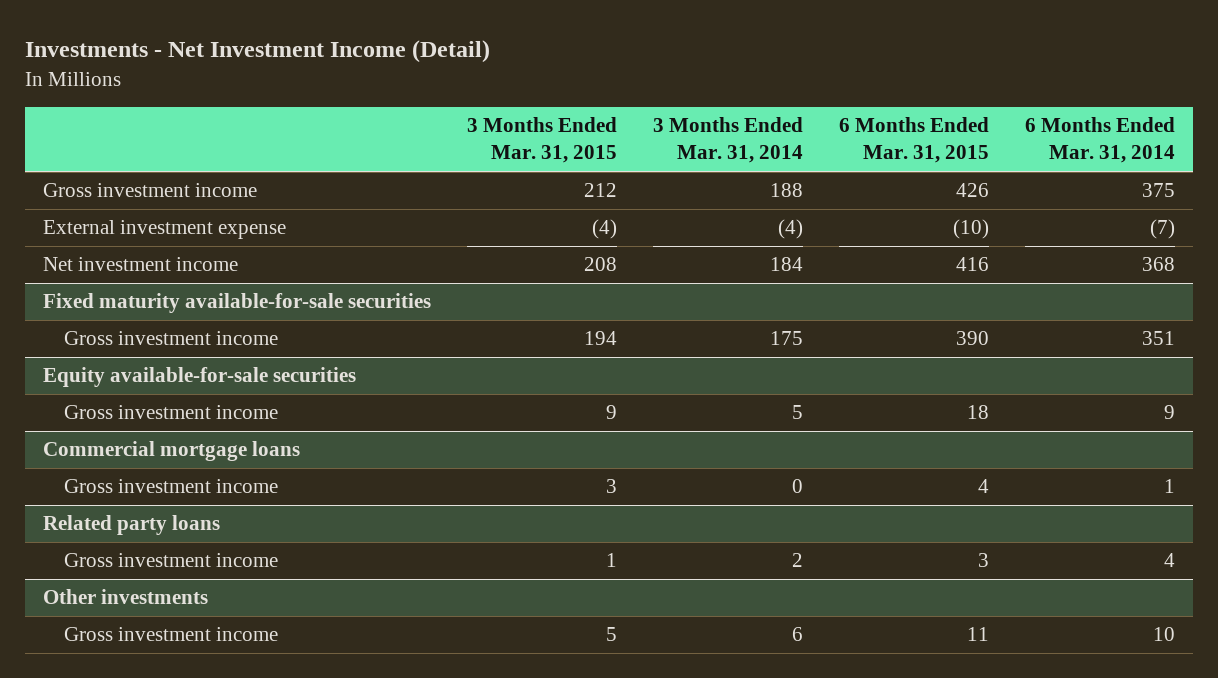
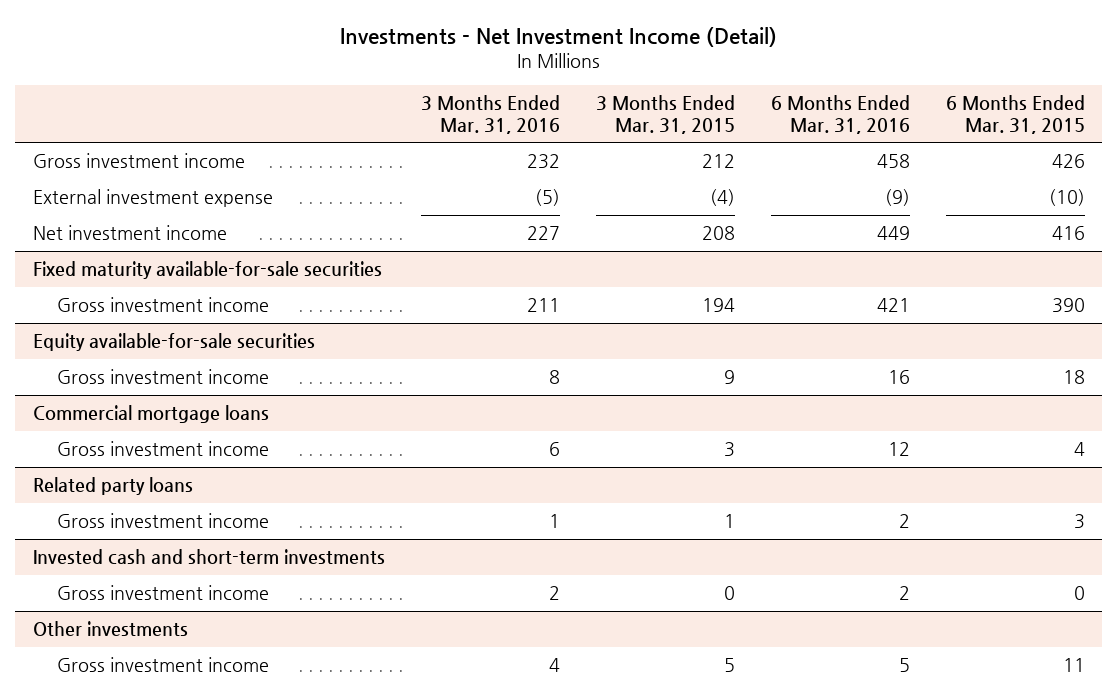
- | 3 Months Ended Mar. 31, 2015 | 3 Months Ended Mar. 31, 2014 | 6 Months Ended Mar. 31, 2015 | 6 Months Ended Mar. 31, 2014
+ | 3 Months Ended Mar. 31, 2016 | 3 Months Ended Mar. 31, 2015 | 6 Months Ended Mar. 31, 2016 | 6 Months Ended Mar. 31, 2015
+ Invested cash and short-term investments
+ Gross investment income | 2 | 0 | 2 | 0

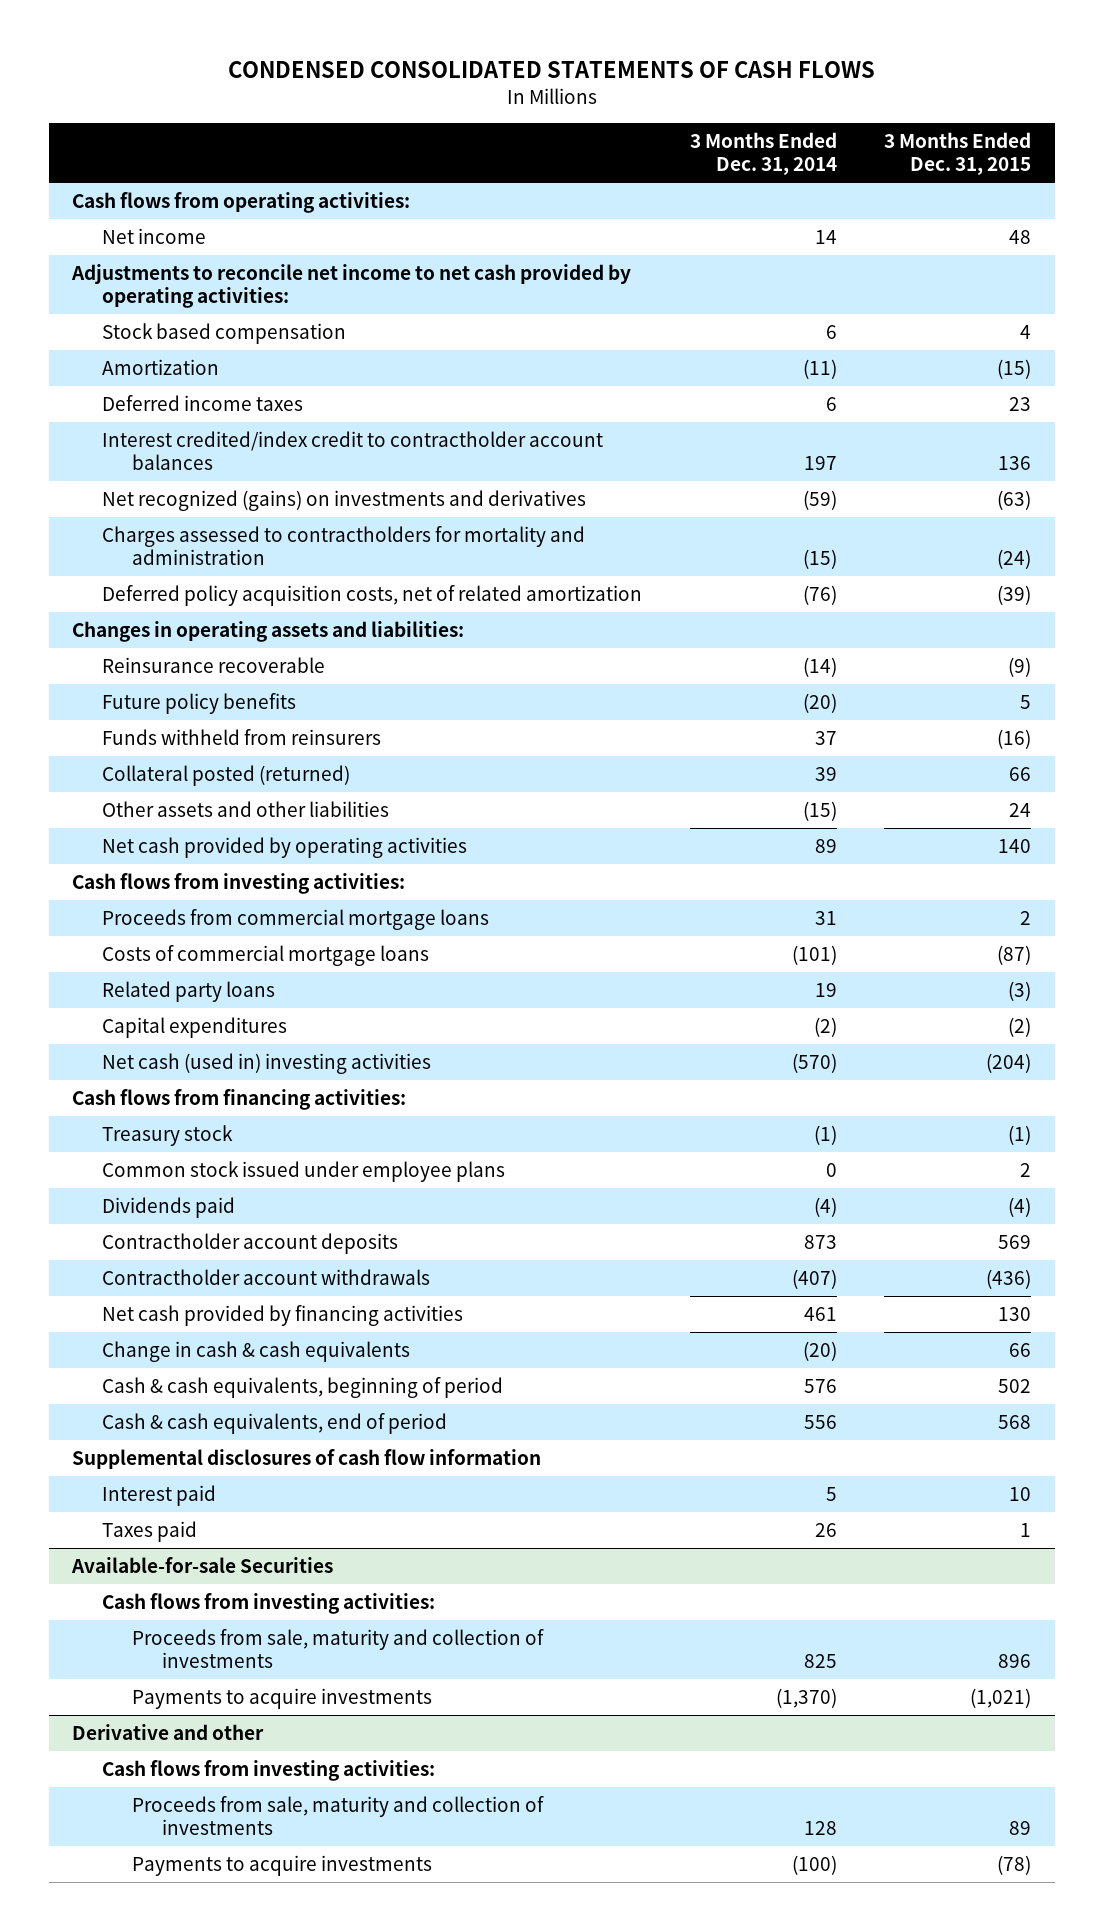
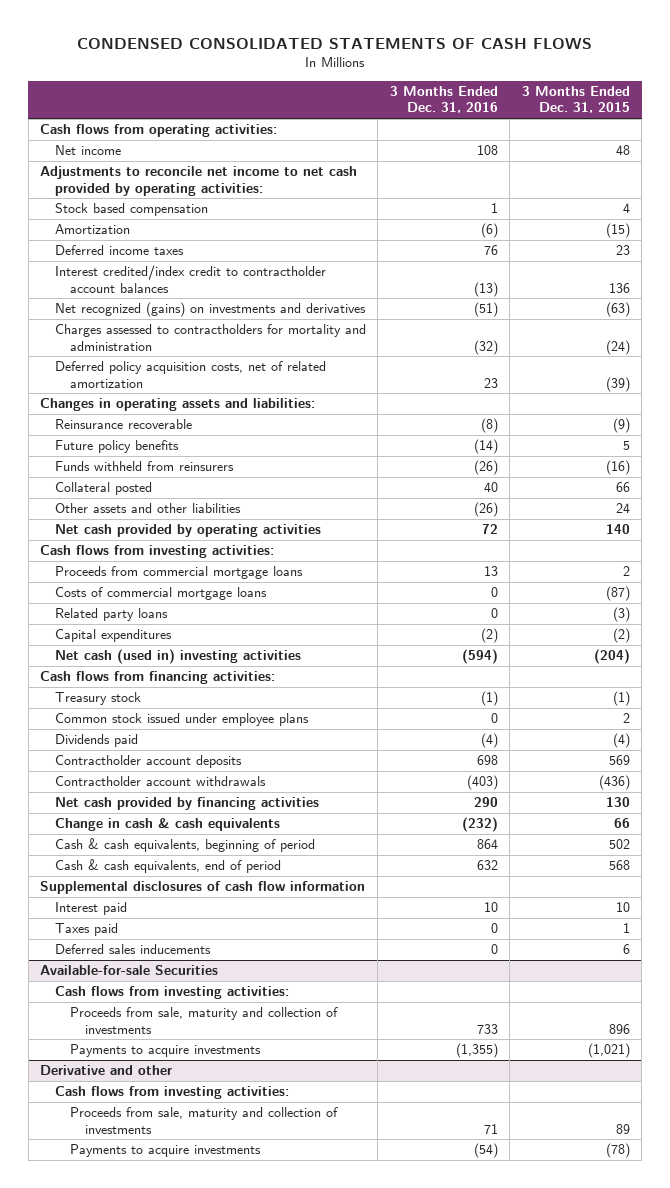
- | 3 Months Ended Dec. 31, 2014 | 3 Months Ended Dec. 31, 2015
+ | 3 Months Ended Dec. 31, 2016 | 3 Months Ended Dec. 31, 2015
- Collateral posted (returned) | 39 | 66
+ Collateral posted | 40 | 66
+ Deferred sales inducements | 0 | 6

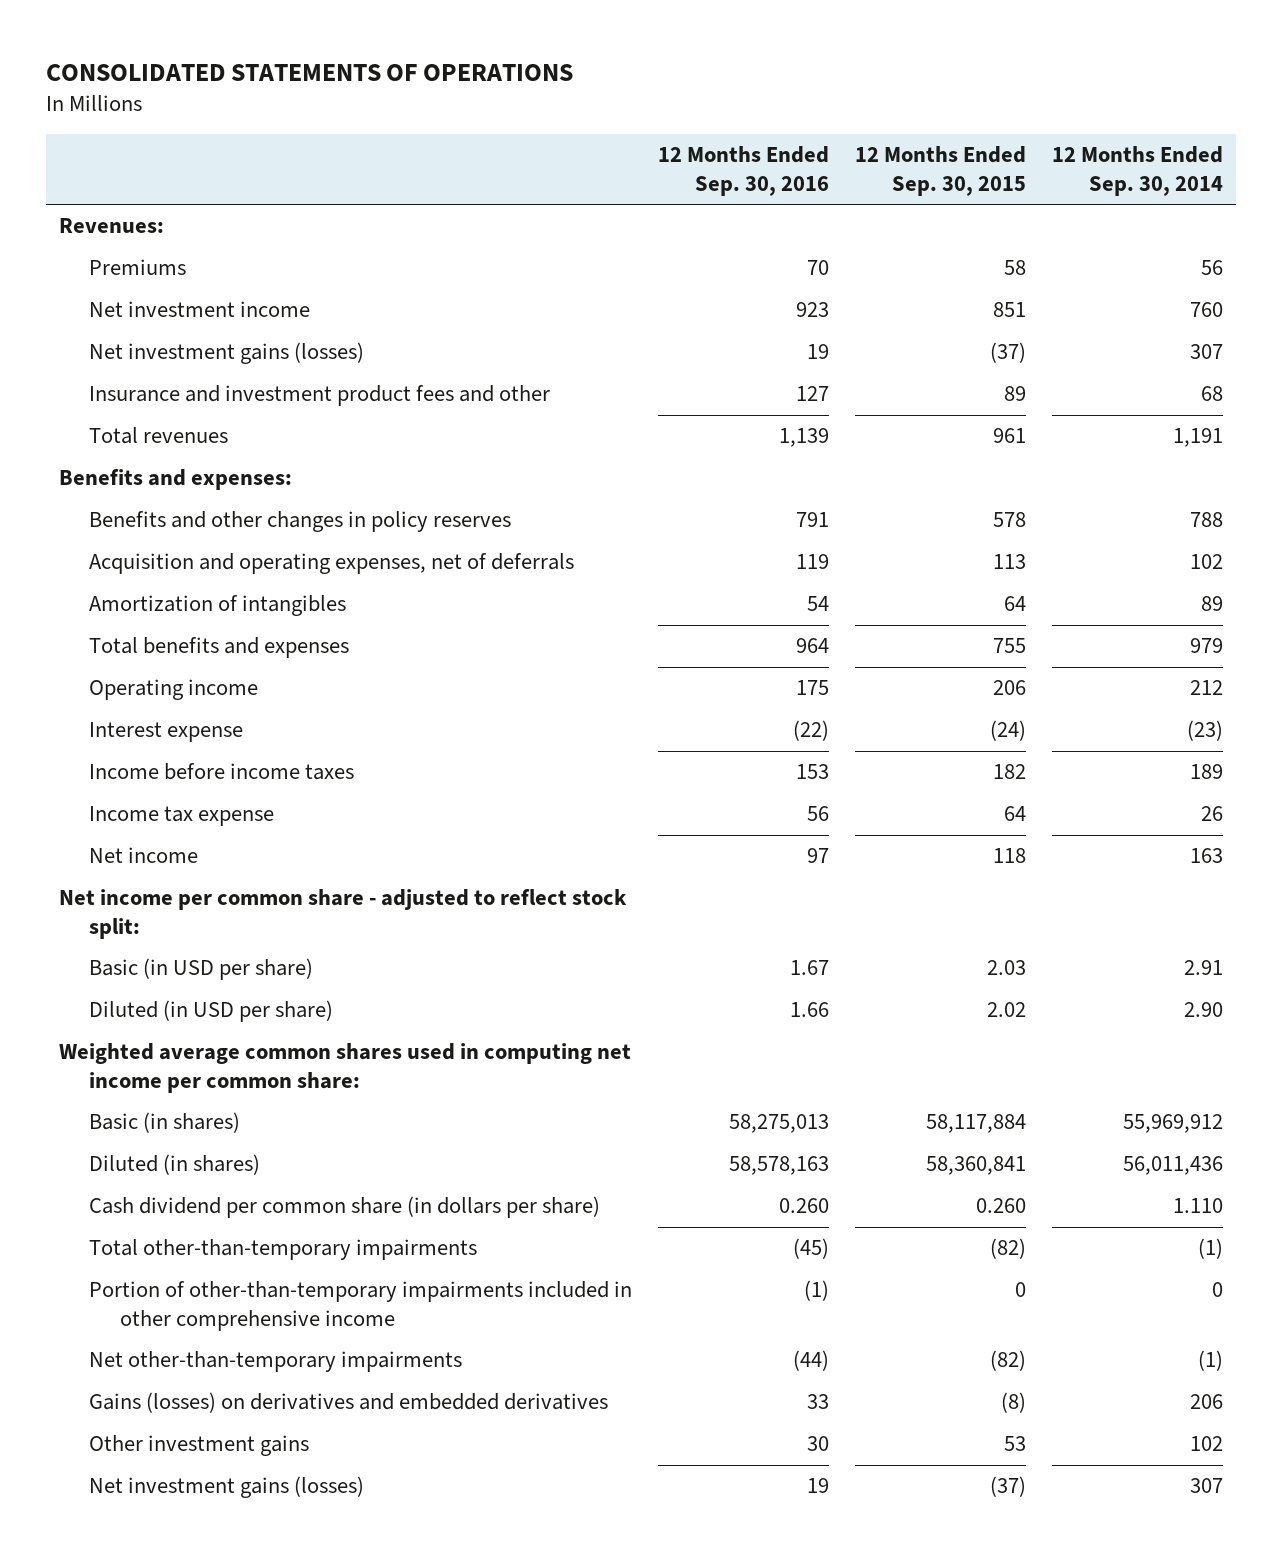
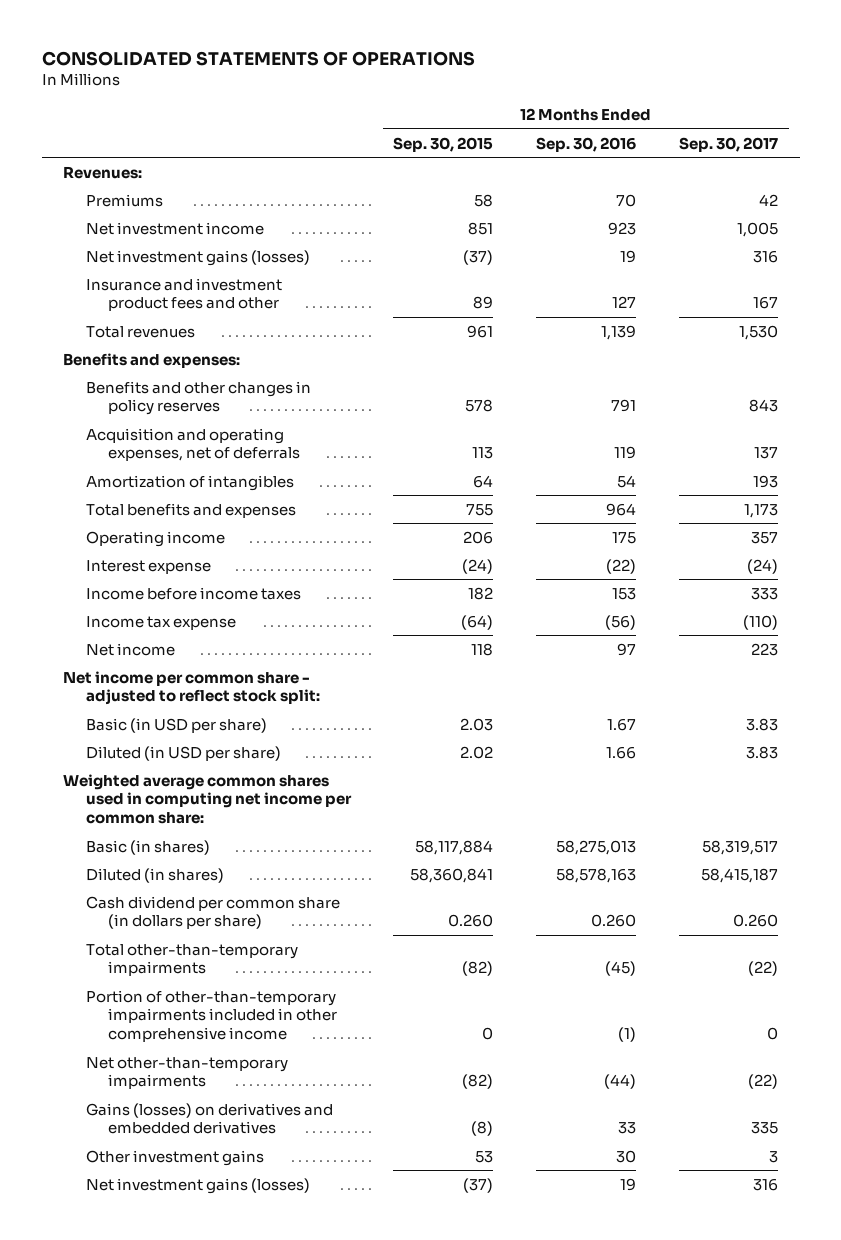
- | 12 Months Ended Sep. 30, 2016 | 12 Months Ended Sep. 30, 2015 | 12 Months Ended Sep. 30, 2014
+ | 12 Months Ended Sep. 30, 2015 | 12 Months Ended Sep. 30, 2016 | 12 Months Ended Sep. 30, 2017
- Income tax expense | 56 | 64 | 26
+ Income tax expense | (64) | (56) | (110)

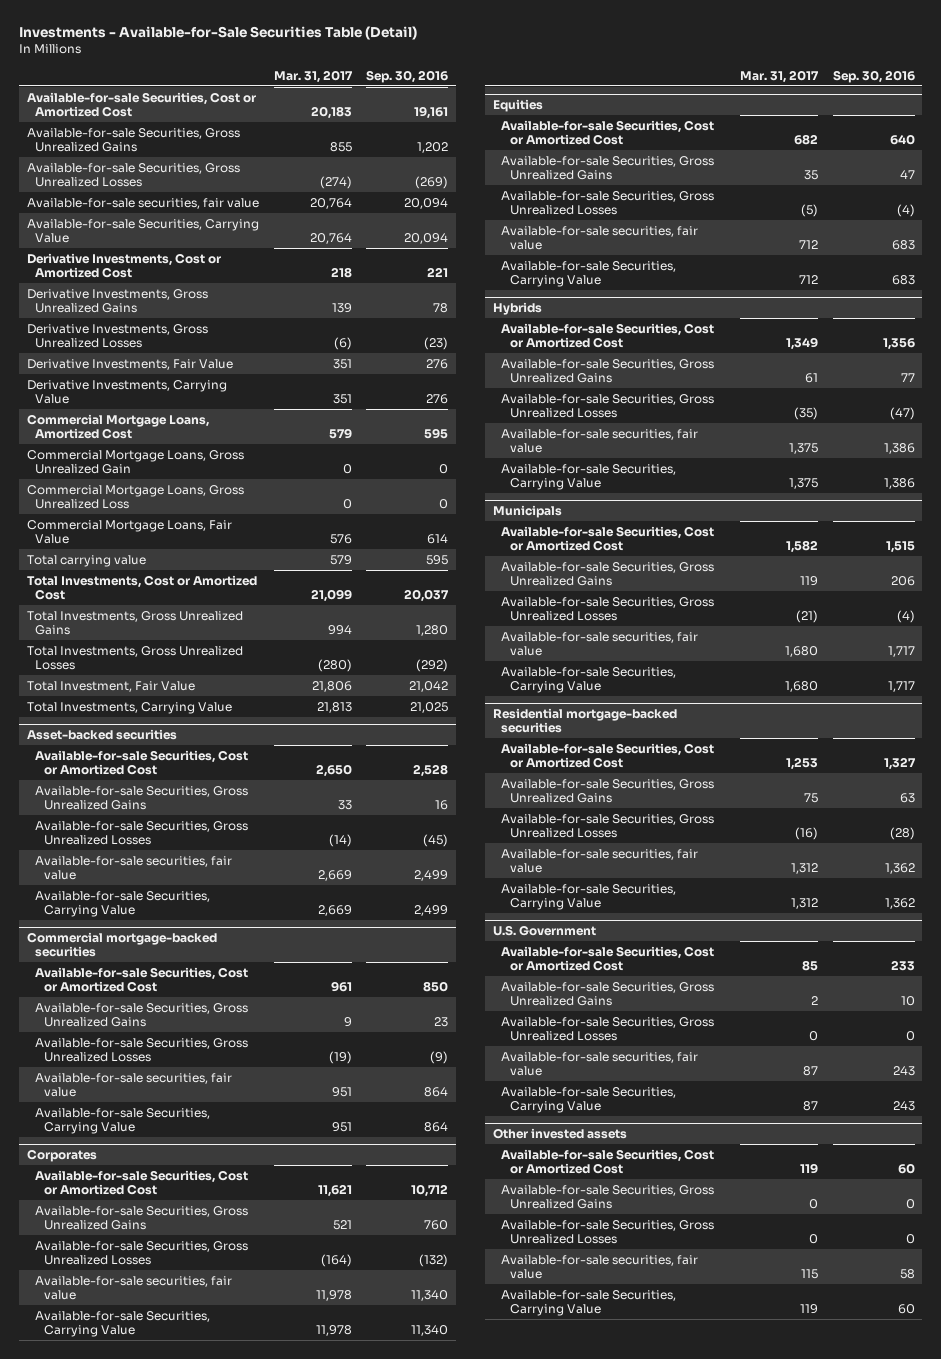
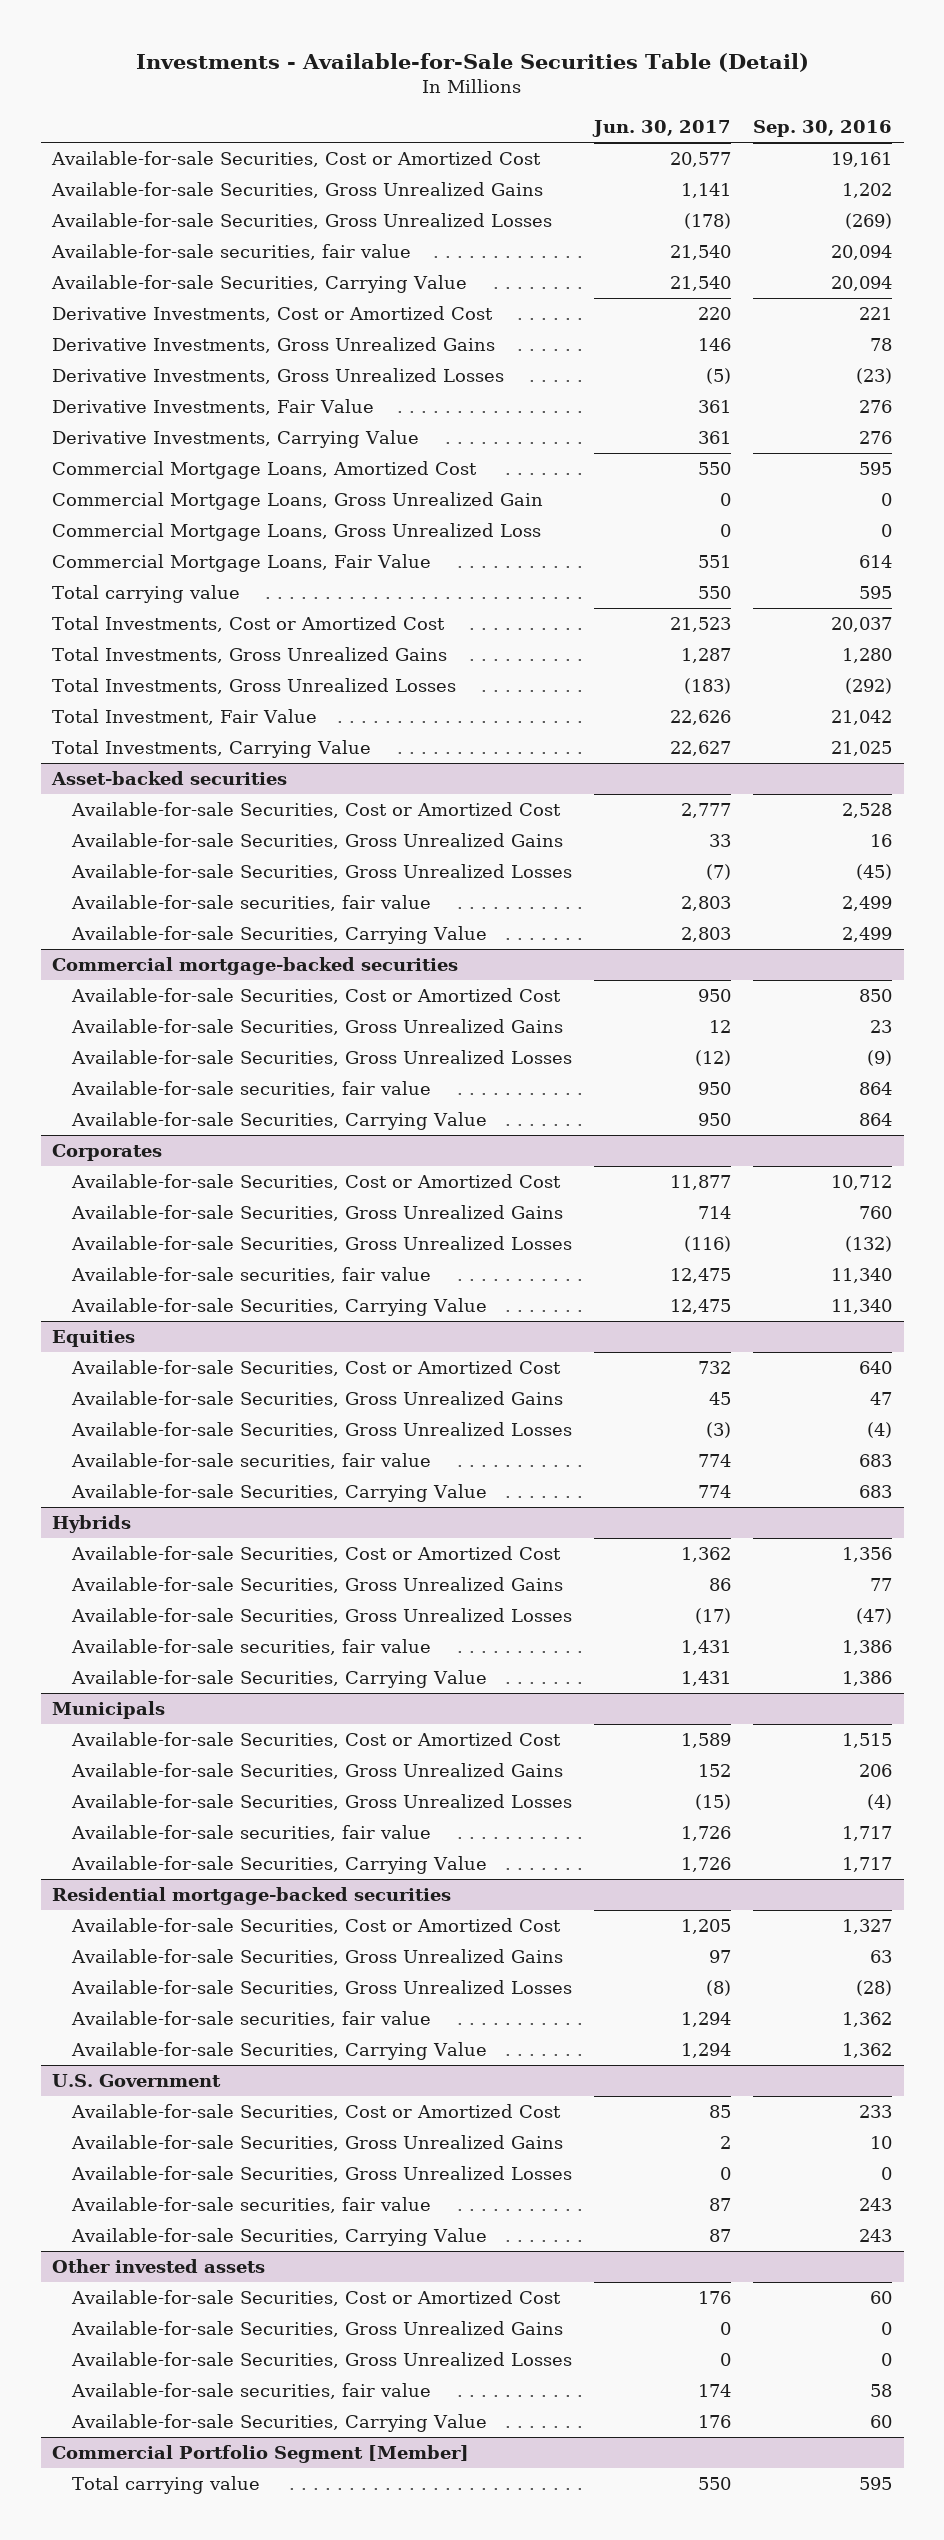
- | Mar. 31, 2017 | Sep. 30, 2016
+ | Jun. 30, 2017 | Sep. 30, 2016
+ Commercial Portfolio Segment [Member]
+ Total carrying value | 550 | 595

